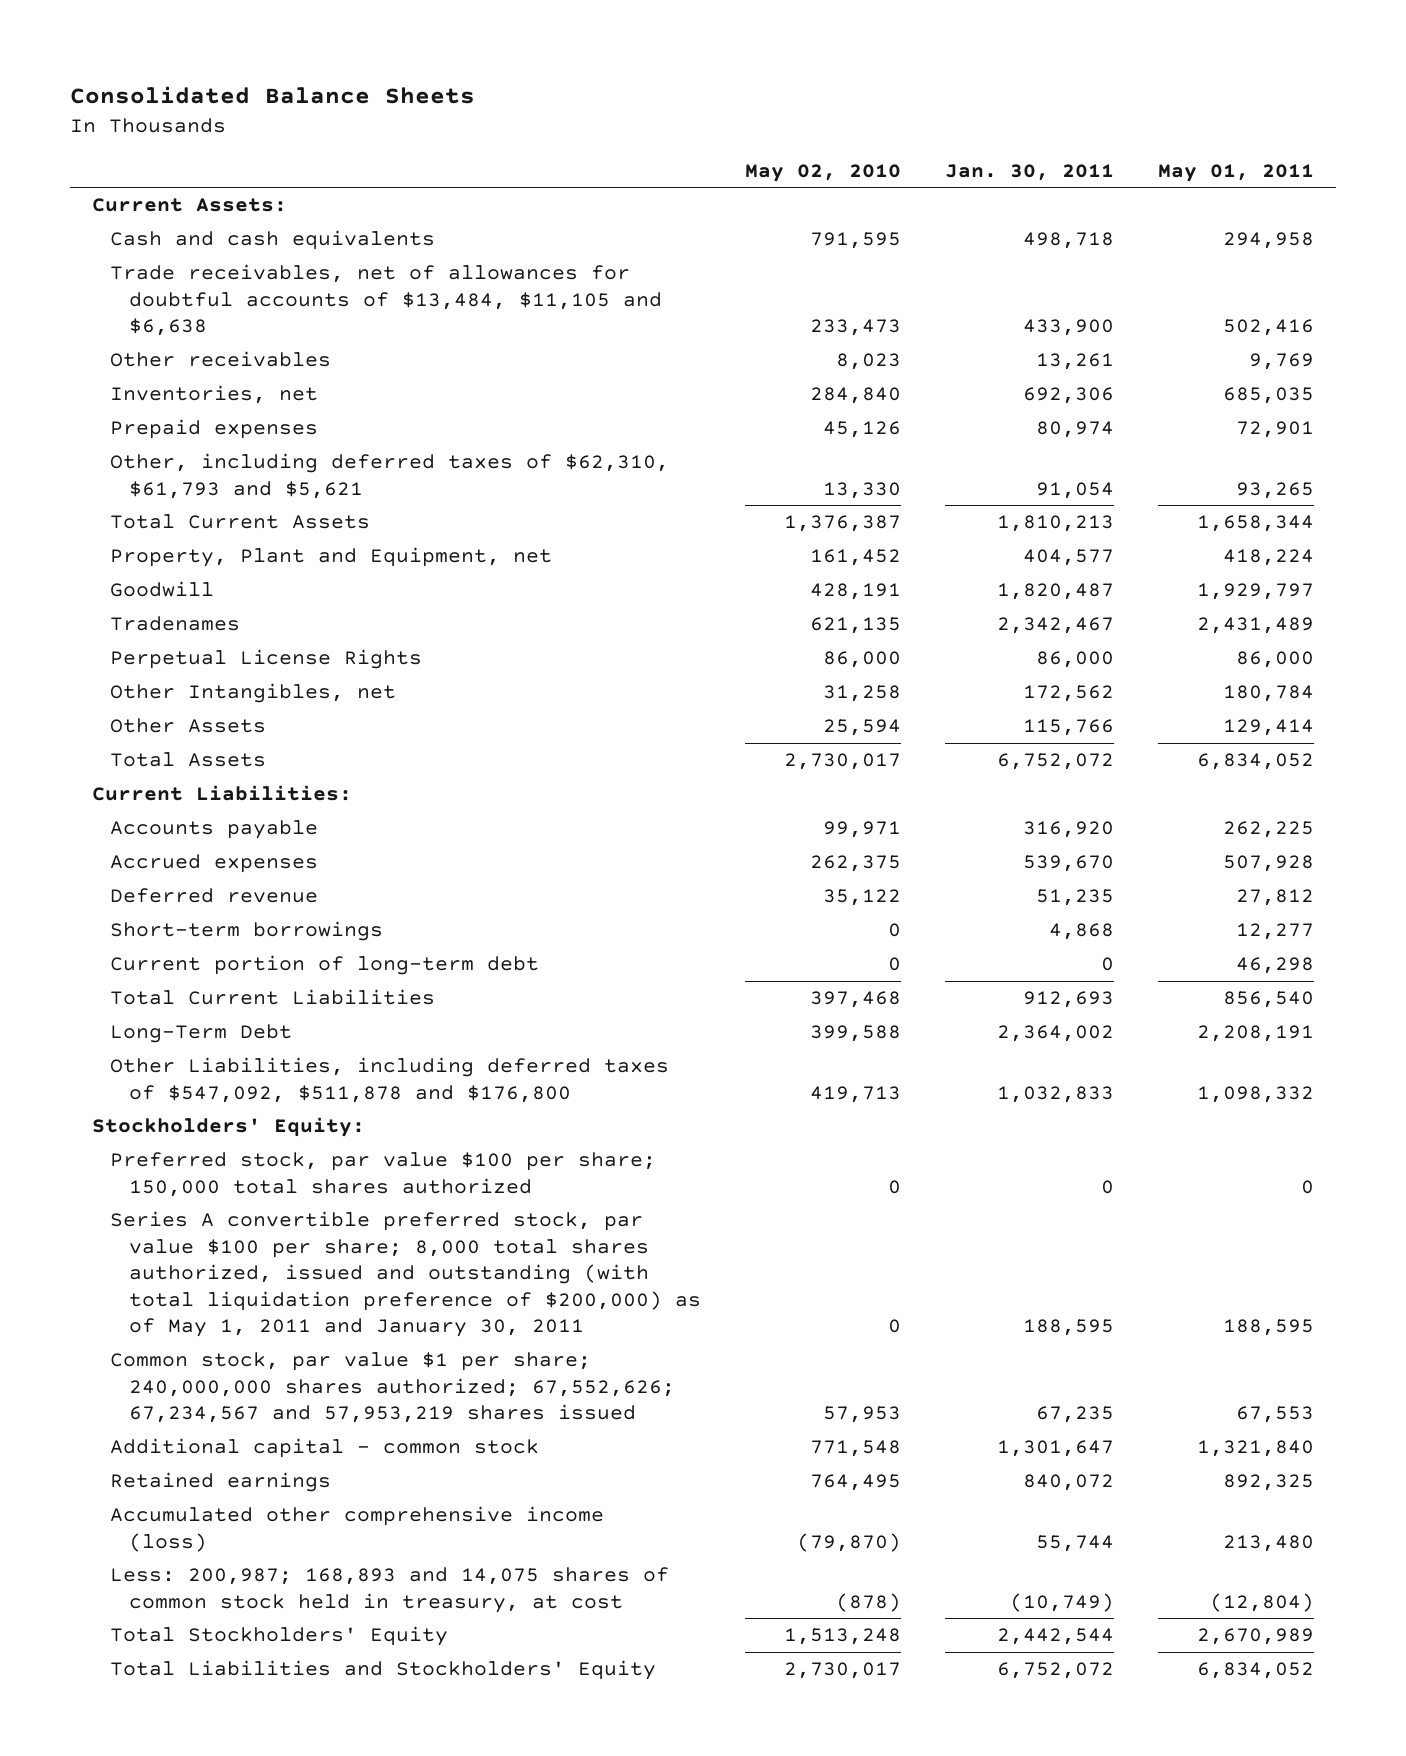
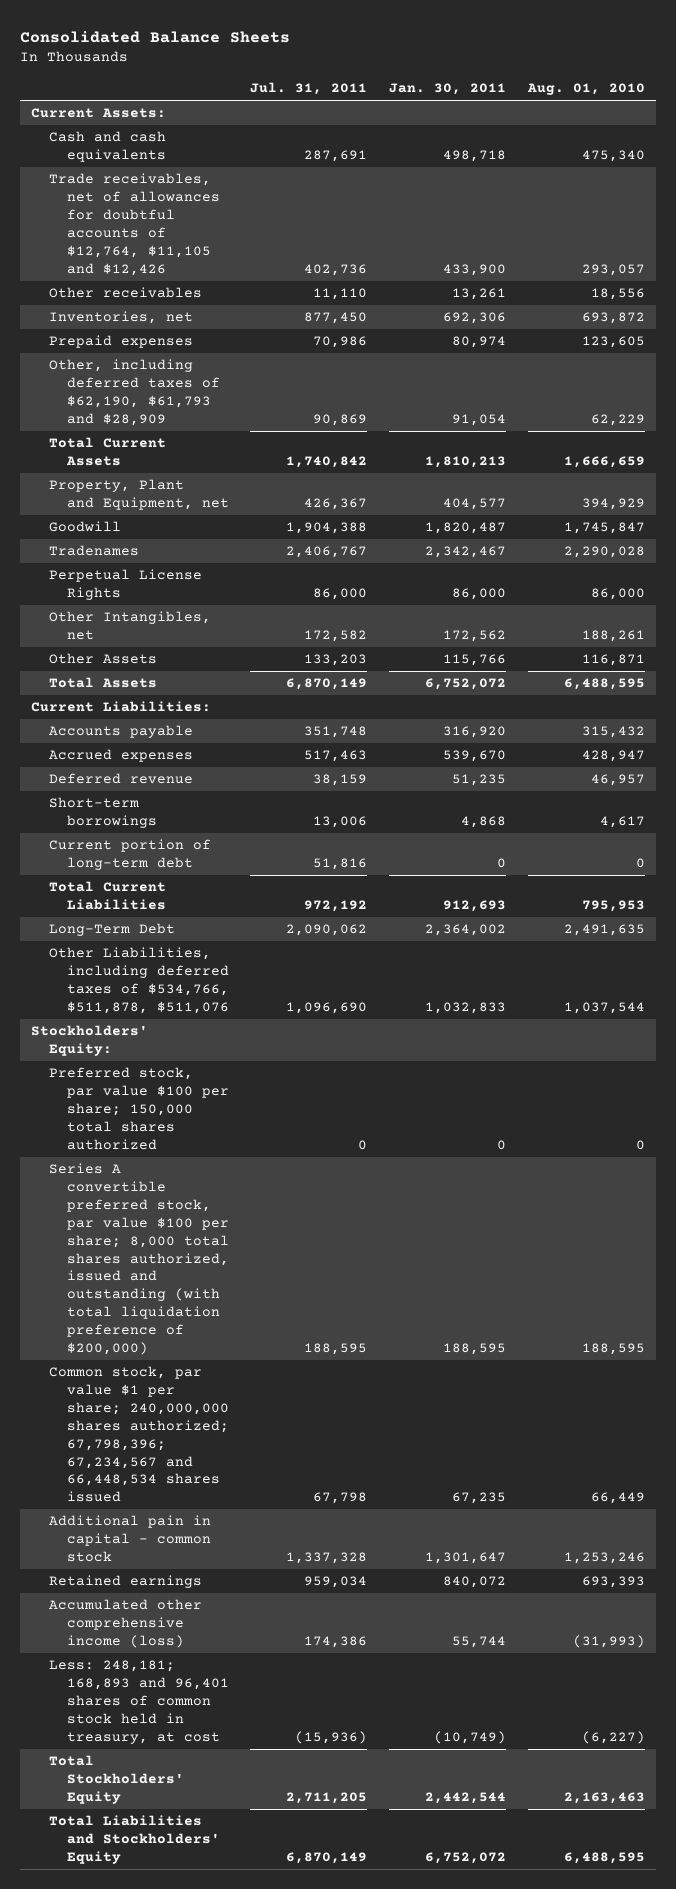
- | May 02, 2010 | Jan. 30, 2011 | May 01, 2011
+ | Jul. 31, 2011 | Jan. 30, 2011 | Aug. 01, 2010
- Trade receivables, net of allowances for doubtful accounts of $13,484, $11,105 and $6,638 | 233,473 | 433,900 | 502,416
+ Trade receivables, net of allowances for doubtful accounts of $12,764, $11,105 and $12,426 | 402,736 | 433,900 | 293,057
- Other, including deferred taxes of $62,310, $61,793 and $5,621 | 13,330 | 91,054 | 93,265
+ Other, including deferred taxes of $62,190, $61,793 and $28,909 | 90,869 | 91,054 | 62,229
- Other Liabilities, including deferred taxes of $547,092, $511,878 and $176,800 | 419,713 | 1,032,833 | 1,098,332
+ Other Liabilities, including deferred taxes of $534,766, $511,878, $511,076 | 1,096,690 | 1,032,833 | 1,037,544
- Series A convertible preferred stock, par value $100 per share; 8,000 total shares authorized, issued and outstanding (with total liquidation preference of $200,000) as of May 1, 2011 and January 30, 2011 | 0 | 188,595 | 188,595
- Common stock, par value $1 per share; 240,000,000 shares authorized; 67,552,626; 67,234,567 and 57,953,219 shares issued | 57,953 | 67,235 | 67,553
- Additional capital - common stock | 771,548 | 1,301,647 | 1,321,840
+ Series A convertible preferred stock, par value $100 per share; 8,000 total shares authorized, issued and outstanding (with total liquidation preference of $200,000) | 188,595 | 188,595 | 188,595
+ Common stock, par value $1 per share; 240,000,000 shares authorized; 67,798,396; 67,234,567 and 66,448,534 shares issued | 67,798 | 67,235 | 66,449
+ Additional pain in capital - common stock | 1,337,328 | 1,301,647 | 1,253,246
- Less: 200,987; 168,893 and 14,075 shares of common stock held in treasury, at cost | (878) | (10,749) | (12,804)
+ Less: 248,181; 168,893 and 96,401 shares of common stock held in treasury, at cost | (15,936) | (10,749) | (6,227)

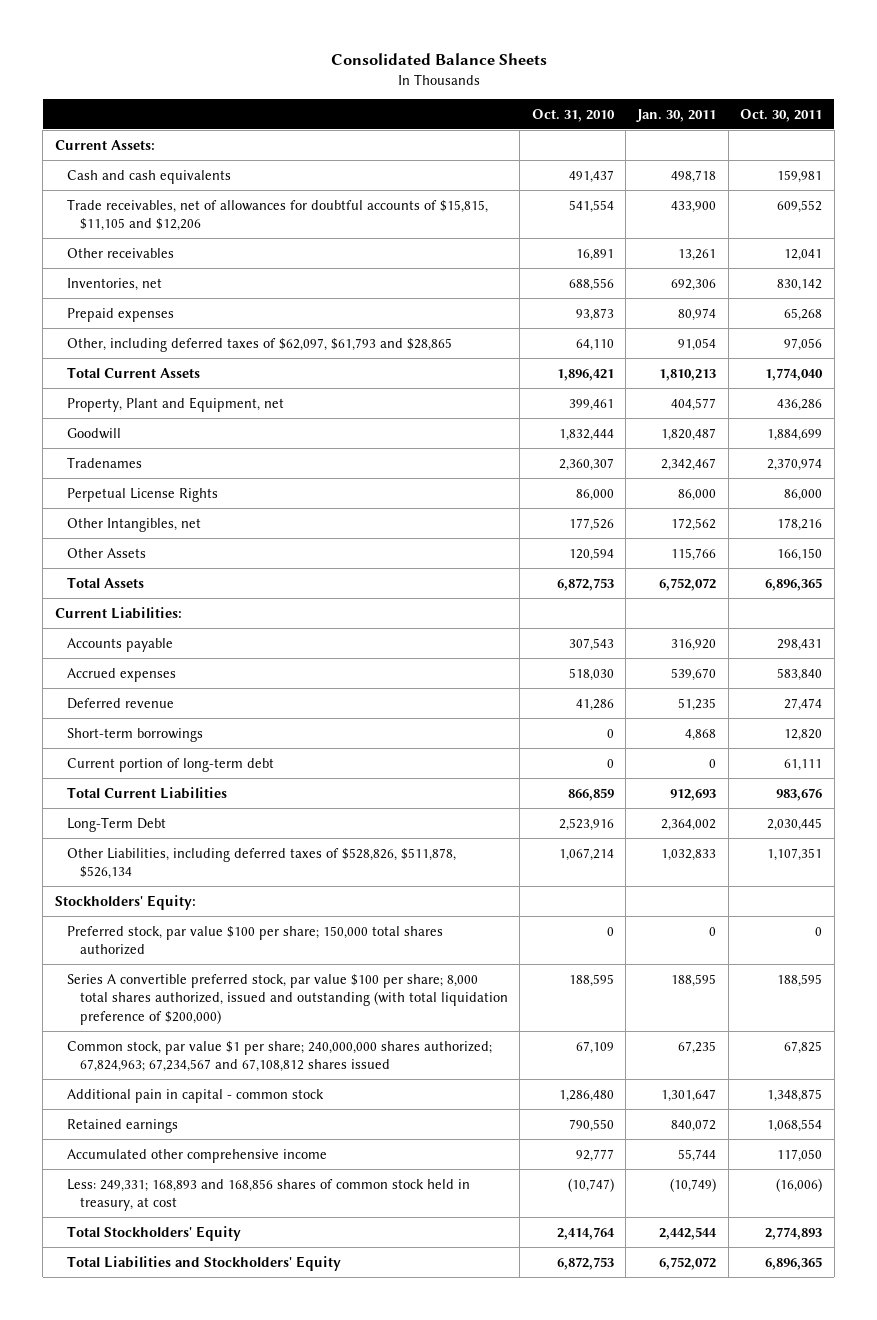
- | Jul. 31, 2011 | Jan. 30, 2011 | Aug. 01, 2010
+ | Oct. 31, 2010 | Jan. 30, 2011 | Oct. 30, 2011
- Trade receivables, net of allowances for doubtful accounts of $12,764, $11,105 and $12,426 | 402,736 | 433,900 | 293,057
+ Trade receivables, net of allowances for doubtful accounts of $15,815, $11,105 and $12,206 | 541,554 | 433,900 | 609,552
- Other, including deferred taxes of $62,190, $61,793 and $28,909 | 90,869 | 91,054 | 62,229
+ Other, including deferred taxes of $62,097, $61,793 and $28,865 | 64,110 | 91,054 | 97,056
- Other Liabilities, including deferred taxes of $534,766, $511,878, $511,076 | 1,096,690 | 1,032,833 | 1,037,544
+ Other Liabilities, including deferred taxes of $528,826, $511,878, $526,134 | 1,067,214 | 1,032,833 | 1,107,351
- Common stock, par value $1 per share; 240,000,000 shares authorized; 67,798,396; 67,234,567 and 66,448,534 shares issued | 67,798 | 67,235 | 66,449
+ Common stock, par value $1 per share; 240,000,000 shares authorized; 67,824,963; 67,234,567 and 67,108,812 shares issued | 67,109 | 67,235 | 67,825
- Accumulated other comprehensive income (loss) | 174,386 | 55,744 | (31,993)
- Less: 248,181; 168,893 and 96,401 shares of common stock held in treasury, at cost | (15,936) | (10,749) | (6,227)
+ Accumulated other comprehensive income | 92,777 | 55,744 | 117,050
+ Less: 249,331; 168,893 and 168,856 shares of common stock held in treasury, at cost | (10,747) | (10,749) | (16,006)

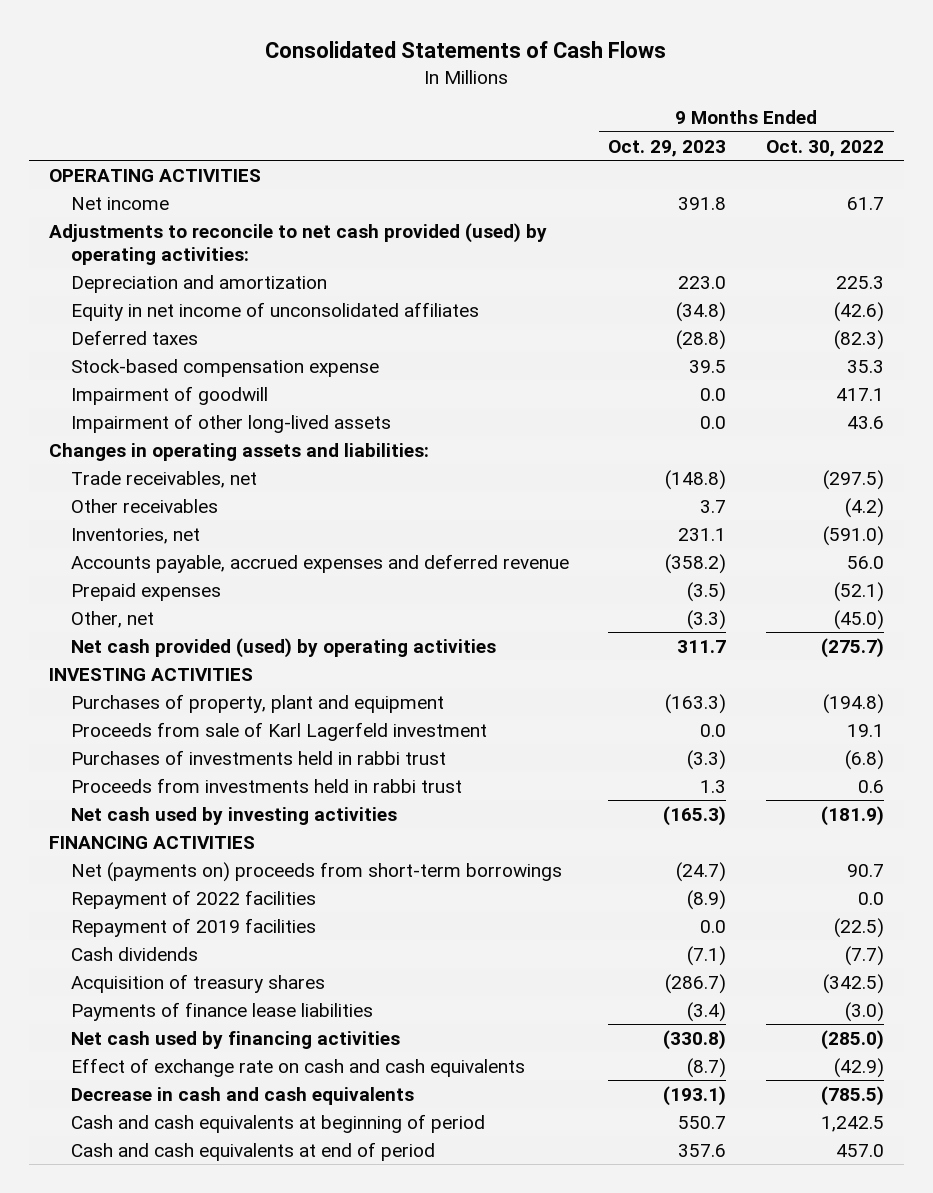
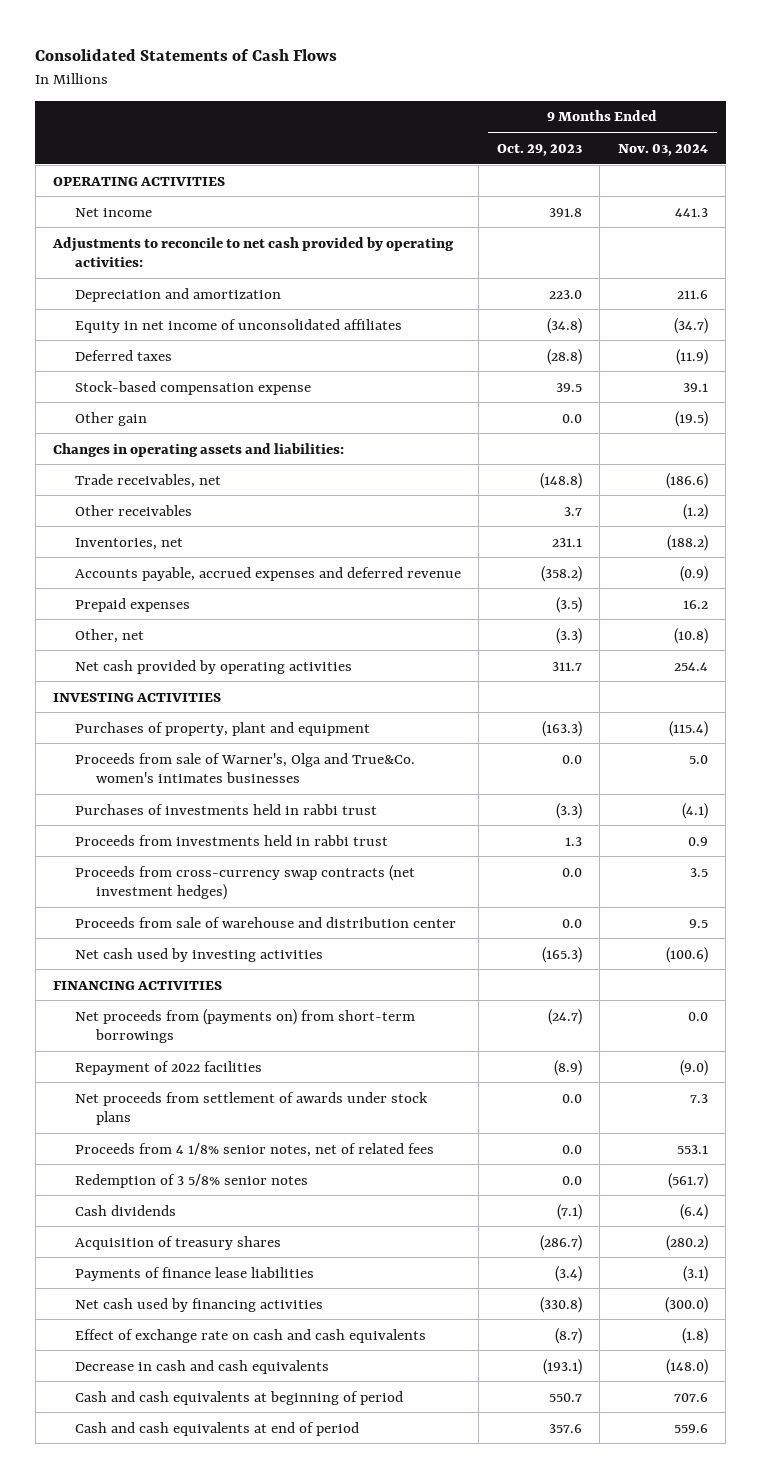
- | 9 Months Ended Oct. 29, 2023 | 9 Months Ended Oct. 30, 2022
+ | 9 Months Ended Oct. 29, 2023 | 9 Months Ended Nov. 03, 2024
- Adjustments to reconcile to net cash provided (used) by operating activities:
+ Adjustments to reconcile to net cash provided by operating activities:
- Impairment of goodwill | 0.0 | 417.1
- Impairment of other long-lived assets | 0.0 | 43.6
+ Other gain | 0.0 | (19.5)
- Net cash provided (used) by operating activities | 311.7 | (275.7)
+ Net cash provided by operating activities | 311.7 | 254.4
- Proceeds from sale of Karl Lagerfeld investment | 0.0 | 19.1
+ Proceeds from sale of Warner's, Olga and True&Co. women's intimates businesses | 0.0 | 5.0
+ Proceeds from cross-currency swap contracts (net investment hedges) | 0.0 | 3.5
+ Proceeds from sale of warehouse and distribution center | 0.0 | 9.5
- Net (payments on) proceeds from short-term borrowings | (24.7) | 90.7
+ Net proceeds from (payments on) from short-term borrowings | (24.7) | 0.0
- Repayment of 2019 facilities | 0.0 | (22.5)
+ Net proceeds from settlement of awards under stock plans | 0.0 | 7.3
+ Proceeds from 4 1/8% senior notes, net of related fees | 0.0 | 553.1
+ Redemption of 3 5/8% senior notes | 0.0 | (561.7)

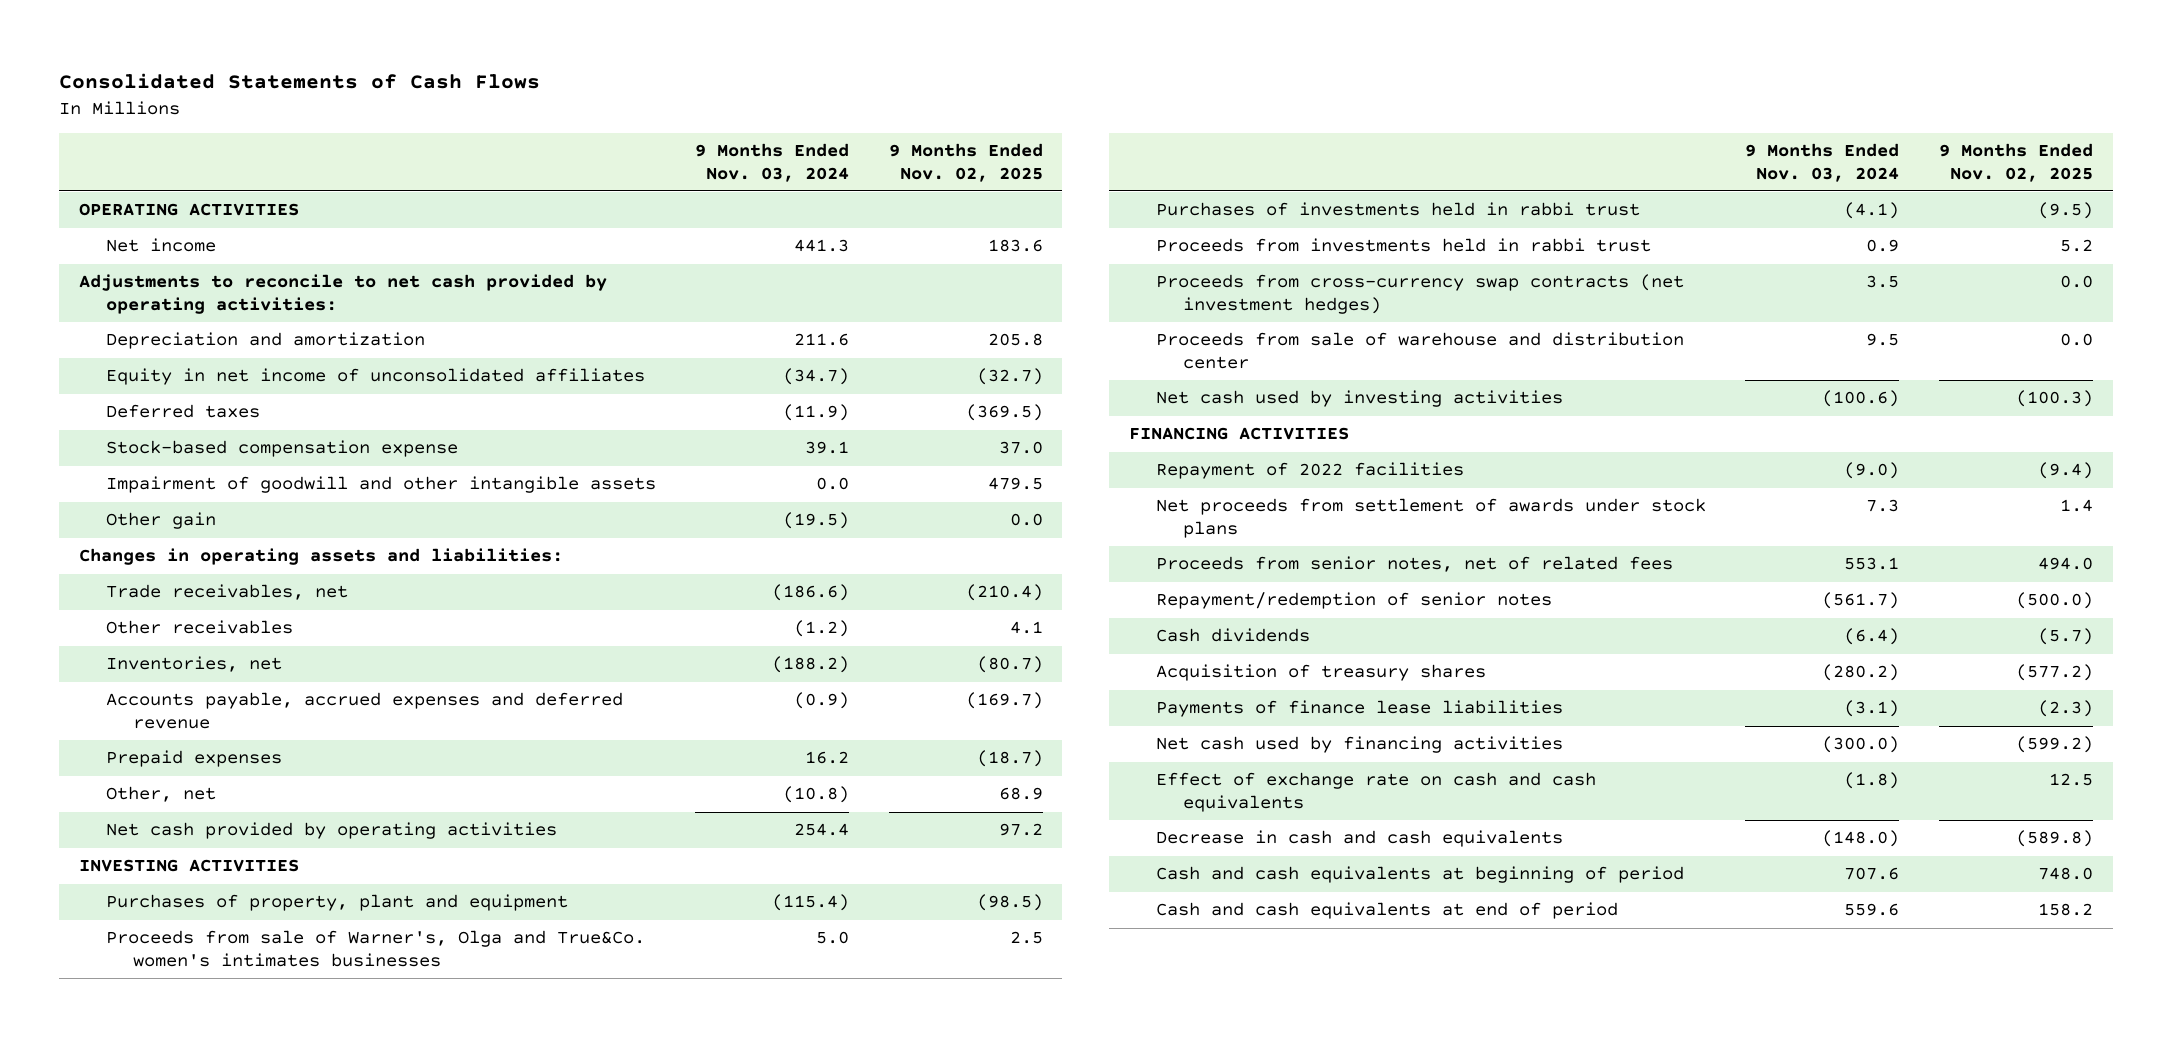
- | 9 Months Ended Oct. 29, 2023 | 9 Months Ended Nov. 03, 2024
+ | 9 Months Ended Nov. 03, 2024 | 9 Months Ended Nov. 02, 2025
+ Impairment of goodwill and other intangible assets | 0.0 | 479.5
- Net proceeds from (payments on) from short-term borrowings | (24.7) | 0.0
- Proceeds from 4 1/8% senior notes, net of related fees | 0.0 | 553.1
- Redemption of 3 5/8% senior notes | 0.0 | (561.7)
+ Proceeds from senior notes, net of related fees | 553.1 | 494.0
+ Repayment/redemption of senior notes | (561.7) | (500.0)

